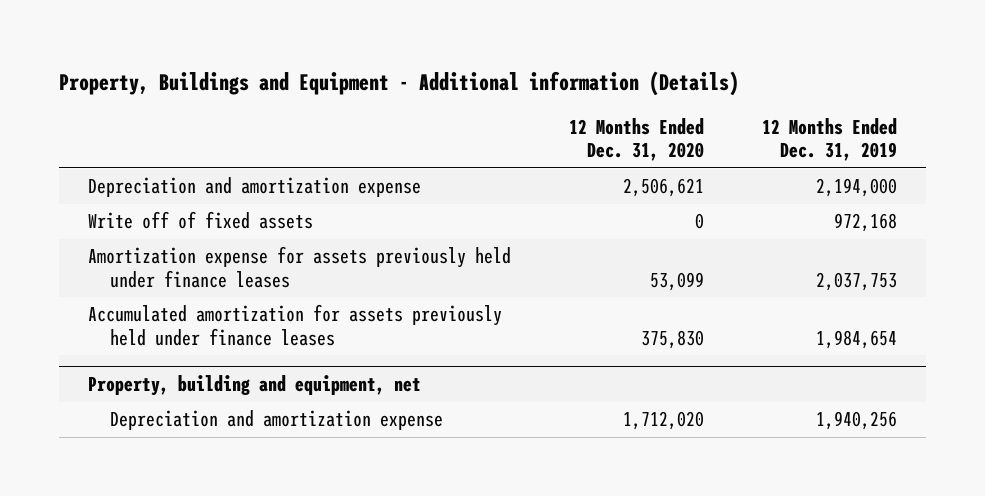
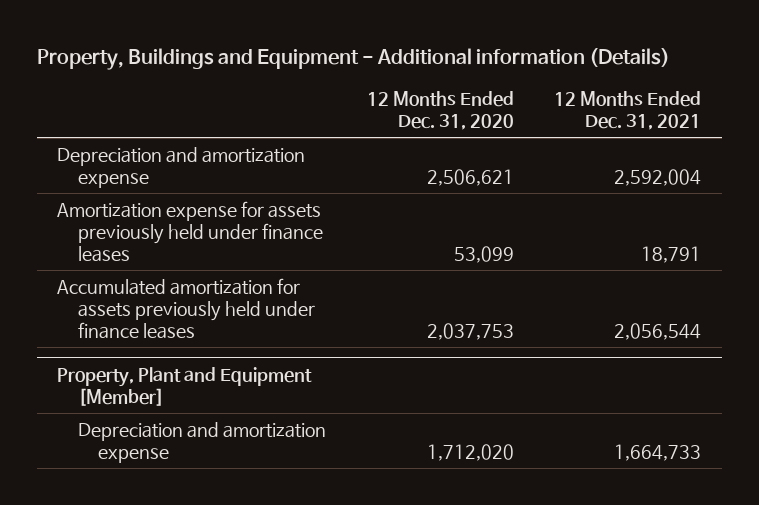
- | 12 Months Ended Dec. 31, 2020 | 12 Months Ended Dec. 31, 2019
+ | 12 Months Ended Dec. 31, 2020 | 12 Months Ended Dec. 31, 2021
- Write off of fixed assets | 0 | 972,168
- Accumulated amortization for assets previously held under finance leases | 375,830 | 1,984,654
- Property, building and equipment, net
+ Accumulated amortization for assets previously held under finance leases | 2,037,753 | 2,056,544
+ Property, Plant and Equipment [Member]

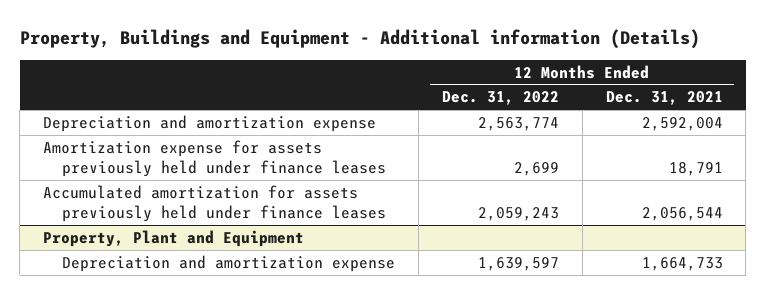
- | 12 Months Ended Dec. 31, 2020 | 12 Months Ended Dec. 31, 2021
+ | 12 Months Ended Dec. 31, 2022 | 12 Months Ended Dec. 31, 2021
- Property, Plant and Equipment [Member]
+ Property, Plant and Equipment

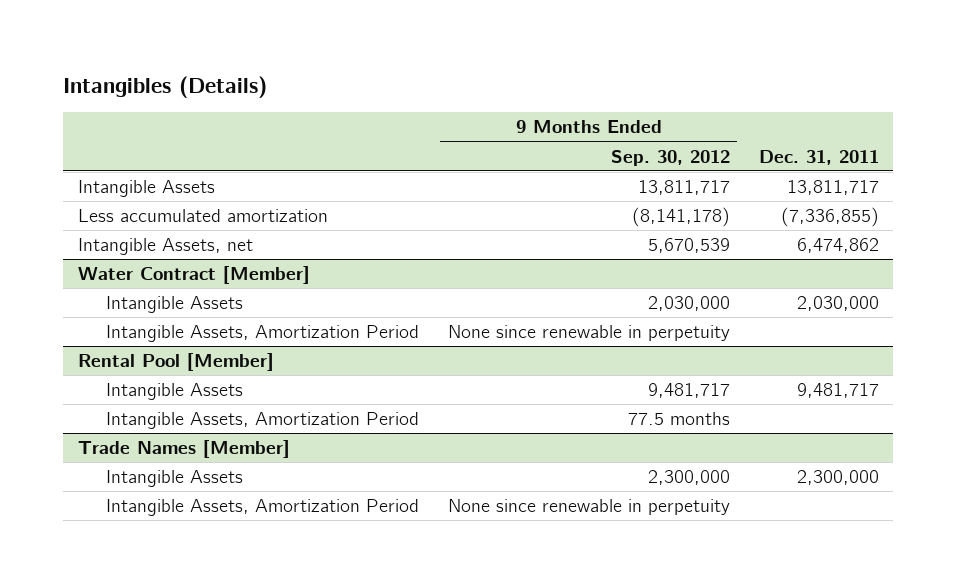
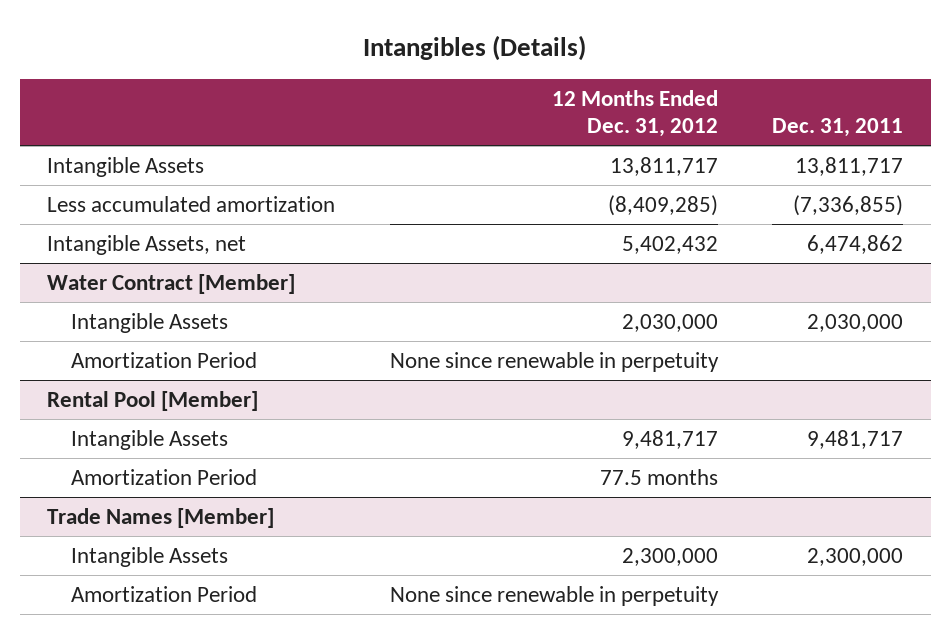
- | 9 Months Ended Sep. 30, 2012 | Dec. 31, 2011
+ | 12 Months Ended Dec. 31, 2012 | Dec. 31, 2011
@ Water Contract [Member]
- Intangible Assets, Amortization Period | None since renewable in perpetuity |
+ Amortization Period | None since renewable in perpetuity |
@ Rental Pool [Member]
- Intangible Assets, Amortization Period | 77.5 months |
+ Amortization Period | 77.5 months |
@ Trade Names [Member]
- Intangible Assets, Amortization Period | None since renewable in perpetuity |
+ Amortization Period | None since renewable in perpetuity |

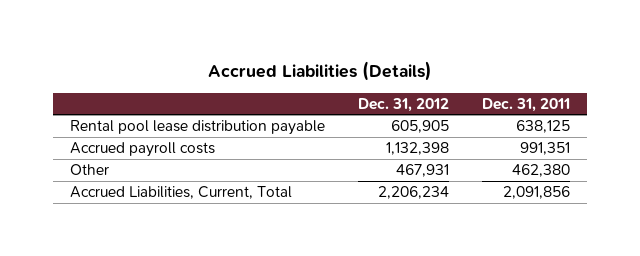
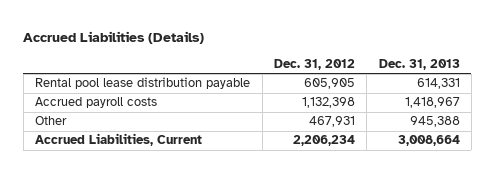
- | Dec. 31, 2012 | Dec. 31, 2011
+ | Dec. 31, 2012 | Dec. 31, 2013
- Accrued Liabilities, Current, Total | 2,206,234 | 2,091,856
+ Accrued Liabilities, Current | 2,206,234 | 3,008,664

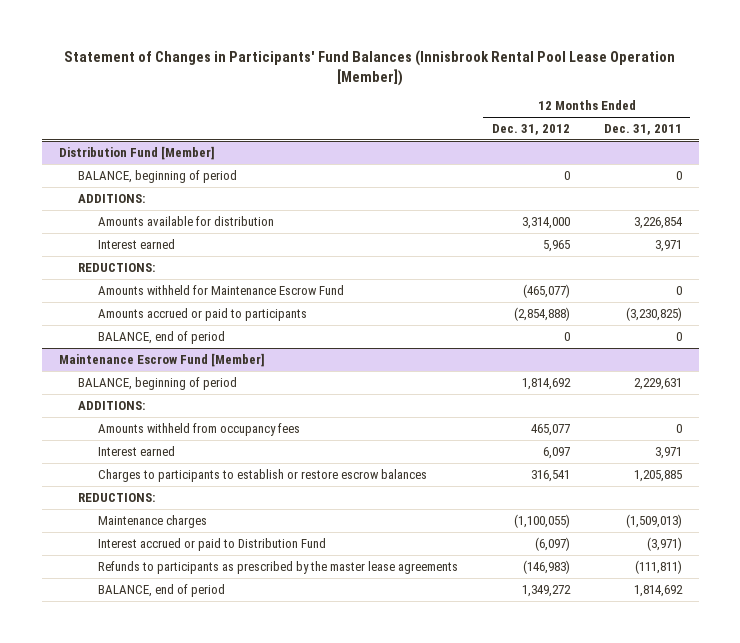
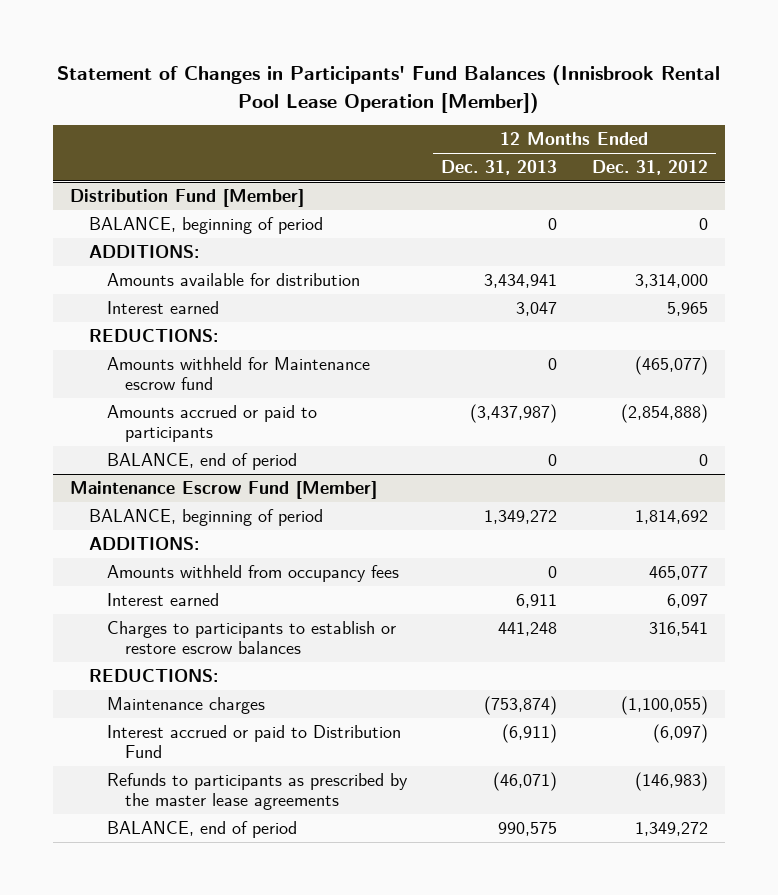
- | 12 Months Ended Dec. 31, 2012 | 12 Months Ended Dec. 31, 2011
+ | 12 Months Ended Dec. 31, 2013 | 12 Months Ended Dec. 31, 2012
@ Distribution Fund [Member]
- Amounts withheld for Maintenance Escrow Fund | (465,077) | 0
+ Amounts withheld for Maintenance escrow fund | 0 | (465,077)

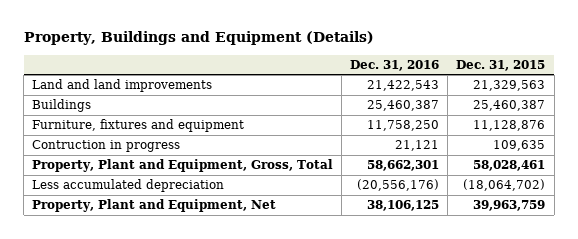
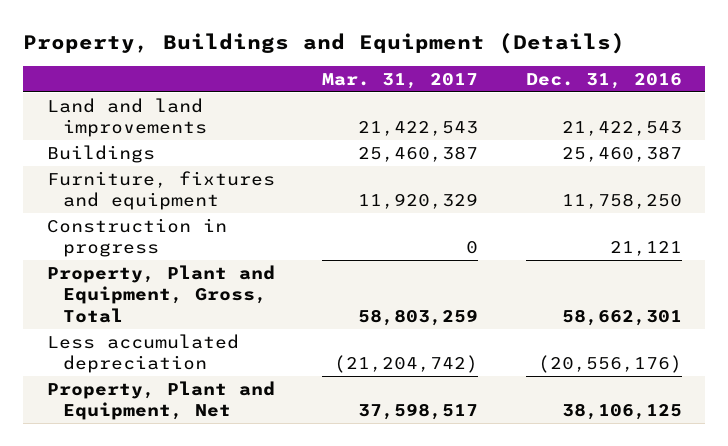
- | Dec. 31, 2016 | Dec. 31, 2015
+ | Mar. 31, 2017 | Dec. 31, 2016
- Contruction in progress | 21,121 | 109,635
+ Construction in progress | 0 | 21,121

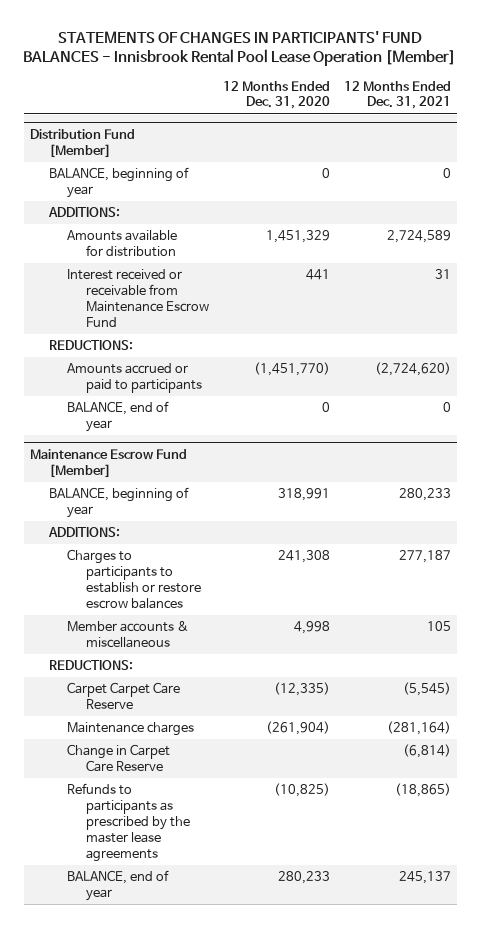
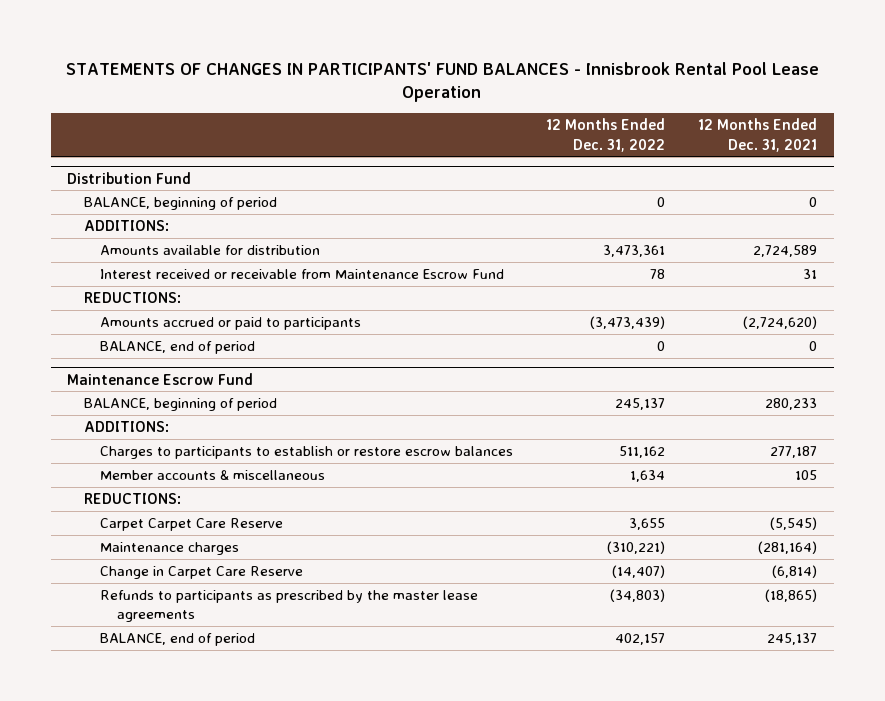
- STATEMENTS OF CHANGES IN PARTICIPANTS' FUND BALANCES - Innisbrook Rental Pool Lease Operation [Member]
+ STATEMENTS OF CHANGES IN PARTICIPANTS' FUND BALANCES - Innisbrook Rental Pool Lease Operation
- | 12 Months Ended Dec. 31, 2020 | 12 Months Ended Dec. 31, 2021
+ | 12 Months Ended Dec. 31, 2022 | 12 Months Ended Dec. 31, 2021
- Distribution Fund [Member]
- BALANCE, beginning of year | 0 | 0
+ Distribution Fund
+ BALANCE, beginning of period | 0 | 0
- BALANCE, end of year | 0 | 0
- Maintenance Escrow Fund [Member]
- BALANCE, beginning of year | 318,991 | 280,233
+ BALANCE, end of period | 0 | 0
+ Maintenance Escrow Fund
+ BALANCE, beginning of period | 245,137 | 280,233
- BALANCE, end of year | 280,233 | 245,137
+ BALANCE, end of period | 402,157 | 245,137

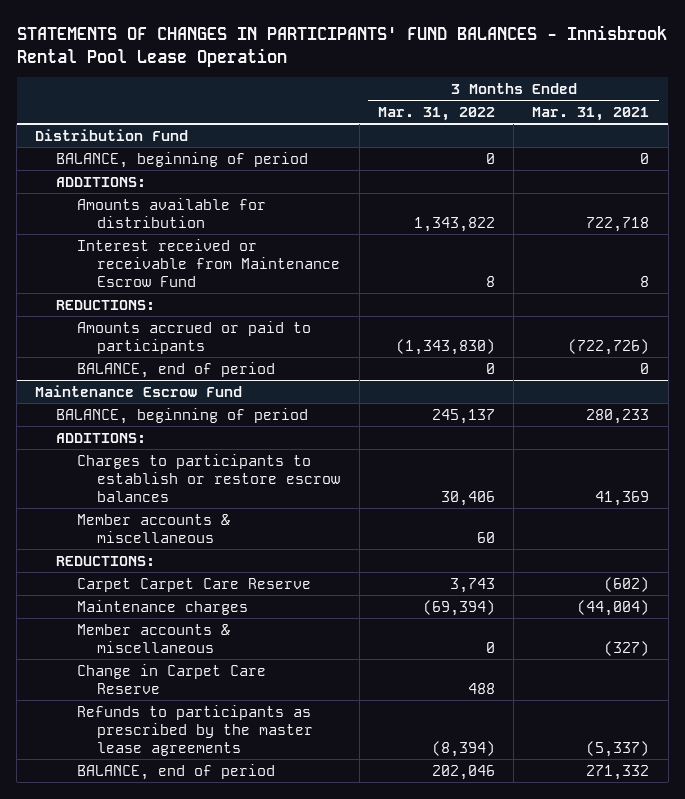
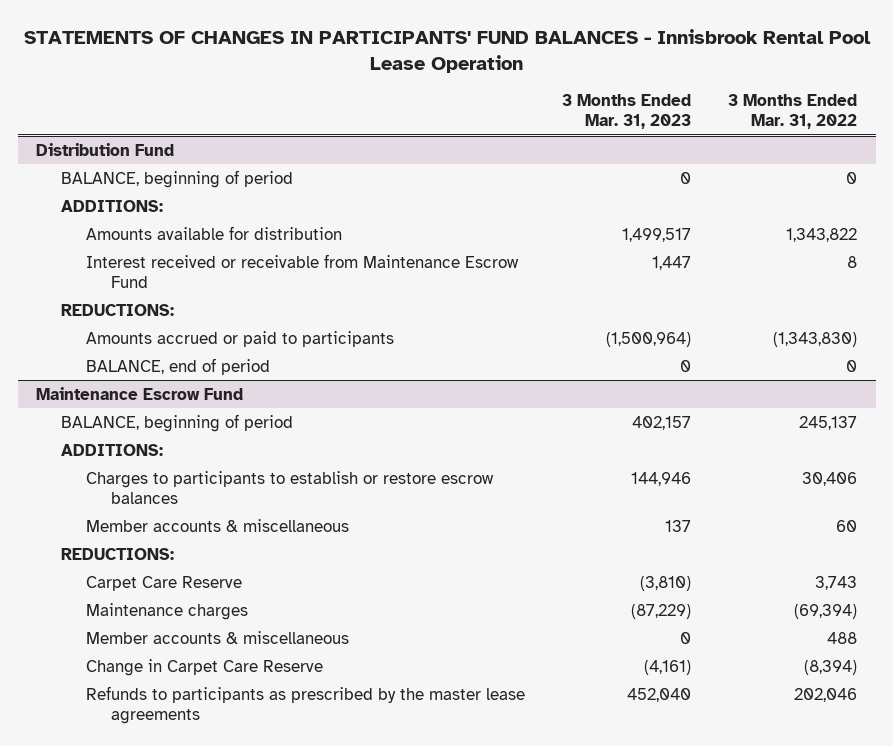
- | 3 Months Ended Mar. 31, 2022 | 3 Months Ended Mar. 31, 2021
+ | 3 Months Ended Mar. 31, 2023 | 3 Months Ended Mar. 31, 2022
@ Maintenance Escrow Fund
- Carpet Carpet Care Reserve | 3,743 | (602)
+ Carpet Care Reserve | (3,810) | 3,743
- Member accounts & miscellaneous | 0 | (327)
- Change in Carpet Care Reserve | 488 |
- Refunds to participants as prescribed by the master lease agreements | (8,394) | (5,337)
- BALANCE, end of period | 202,046 | 271,332
+ Member accounts & miscellaneous | 0 | 488
+ Change in Carpet Care Reserve | (4,161) | (8,394)
+ Refunds to participants as prescribed by the master lease agreements | 452,040 | 202,046

